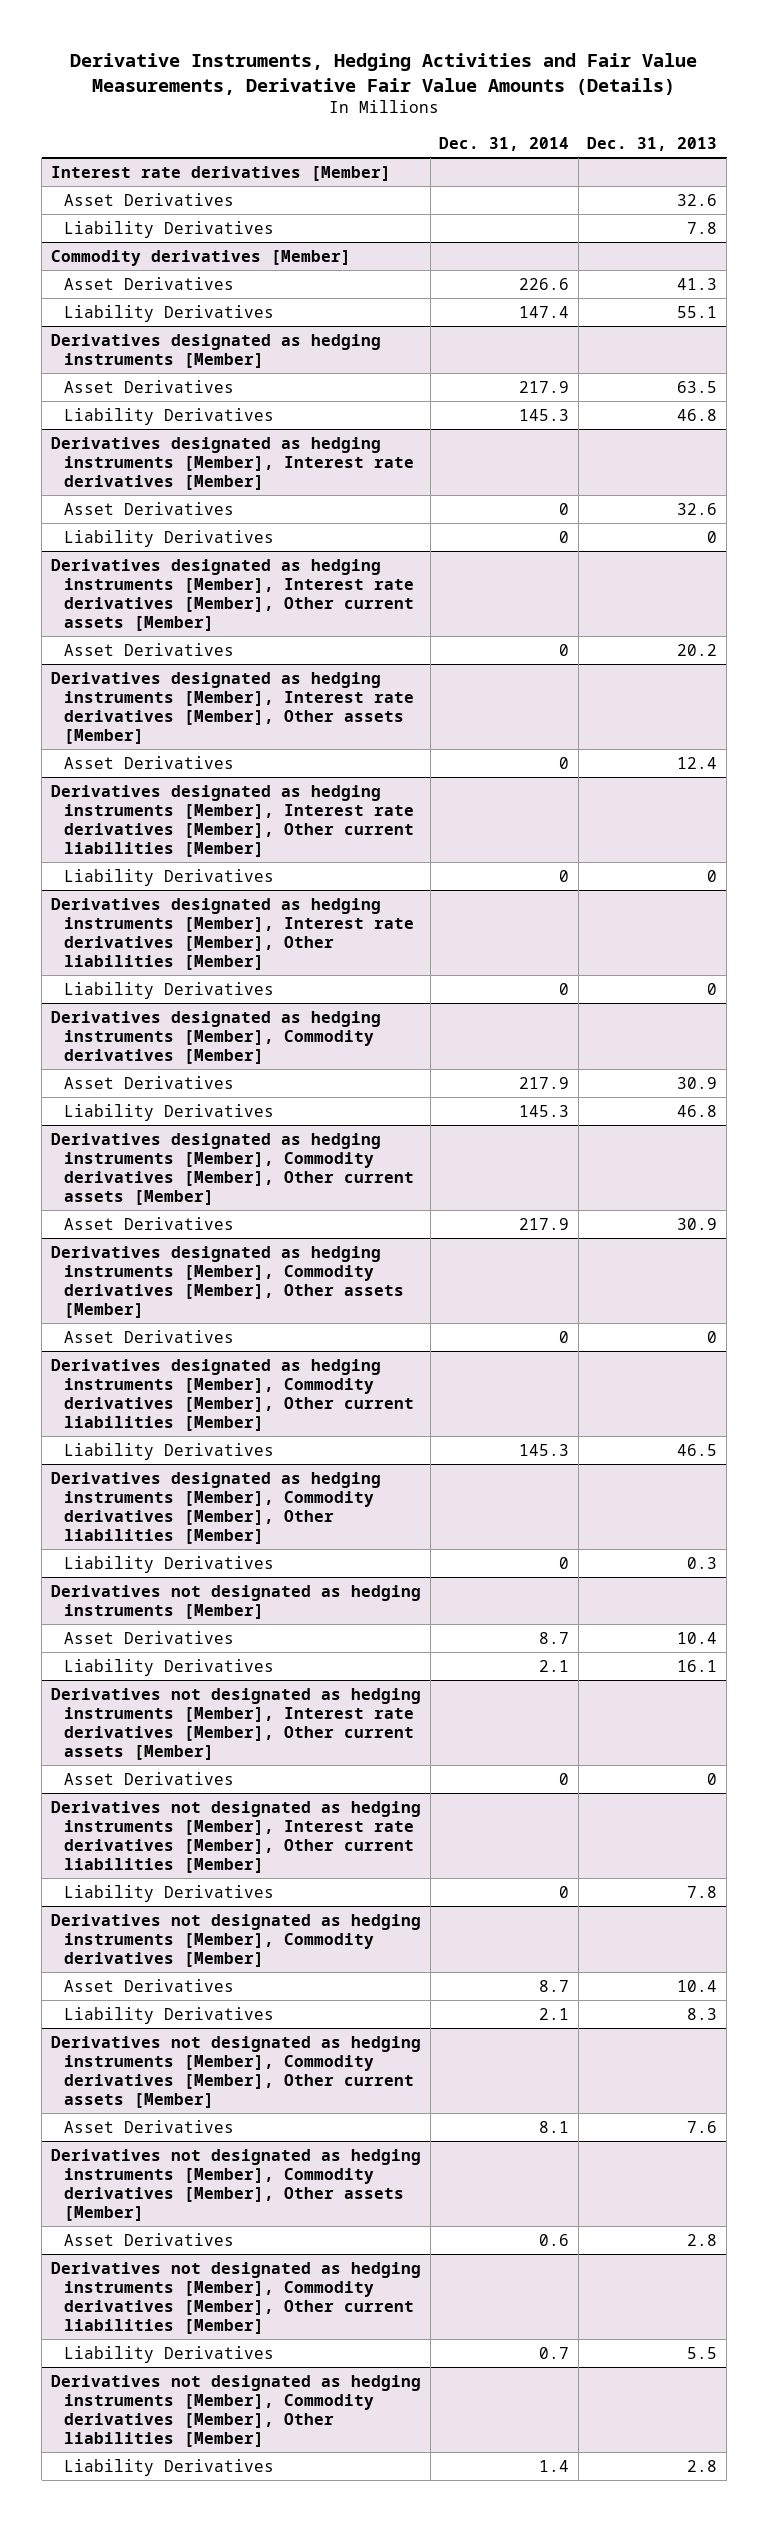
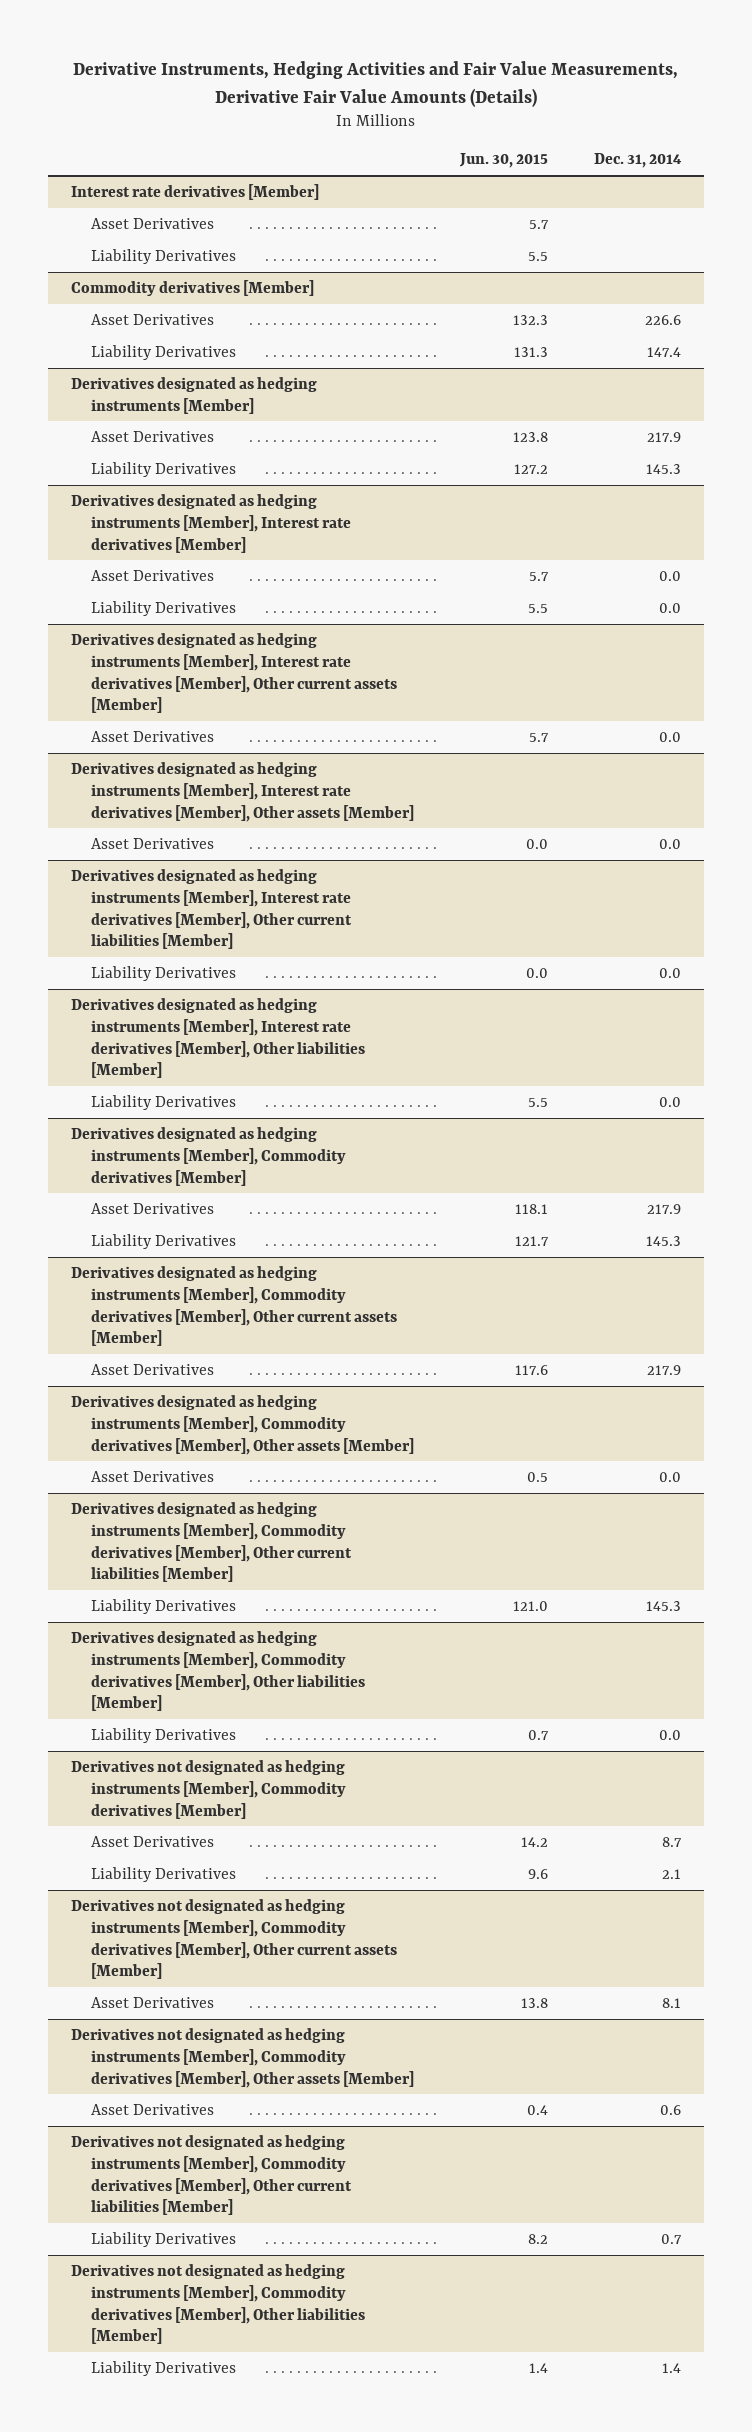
- | Dec. 31, 2014 | Dec. 31, 2013
+ | Jun. 30, 2015 | Dec. 31, 2014
@ Derivatives designated as hedging instruments [Member], Interest rate derivatives [Member]
- Asset Derivatives | 0 | 32.6
- Liability Derivatives | 0 | 0
+ Asset Derivatives | 5.7 | 0.0
+ Liability Derivatives | 5.5 | 0.0
@ Derivatives designated as hedging instruments [Member], Interest rate derivatives [Member], Other current assets [Member]
- Asset Derivatives | 0 | 20.2
+ Asset Derivatives | 5.7 | 0.0
@ Derivatives designated as hedging instruments [Member], Interest rate derivatives [Member], Other assets [Member]
- Asset Derivatives | 0 | 12.4
+ Asset Derivatives | 0.0 | 0.0
@ Derivatives designated as hedging instruments [Member], Interest rate derivatives [Member], Other current liabilities [Member]
- Liability Derivatives | 0 | 0
+ Liability Derivatives | 0.0 | 0.0
@ Derivatives designated as hedging instruments [Member], Interest rate derivatives [Member], Other liabilities [Member]
- Liability Derivatives | 0 | 0
+ Liability Derivatives | 5.5 | 0.0
@ Derivatives designated as hedging instruments [Member], Commodity derivatives [Member], Other assets [Member]
- Asset Derivatives | 0 | 0
+ Asset Derivatives | 0.5 | 0.0
@ Derivatives designated as hedging instruments [Member], Commodity derivatives [Member], Other liabilities [Member]
- Liability Derivatives | 0 | 0.3
- Derivatives not designated as hedging instruments [Member]
- Asset Derivatives | 8.7 | 10.4
- Liability Derivatives | 2.1 | 16.1
- Derivatives not designated as hedging instruments [Member], Interest rate derivatives [Member], Other current assets [Member]
- Asset Derivatives | 0 | 0
- Derivatives not designated as hedging instruments [Member], Interest rate derivatives [Member], Other current liabilities [Member]
- Liability Derivatives | 0 | 7.8
@ Derivatives designated as hedging instruments [Member], Commodity derivatives [Member], Other liabilities [Member]
+ Liability Derivatives | 0.7 | 0.0

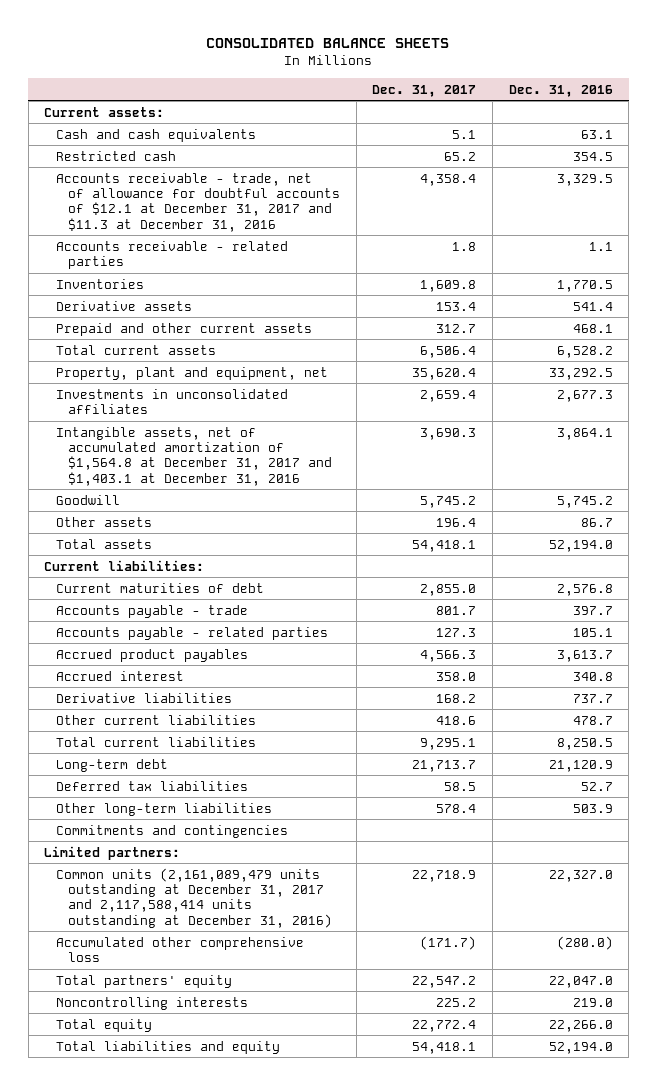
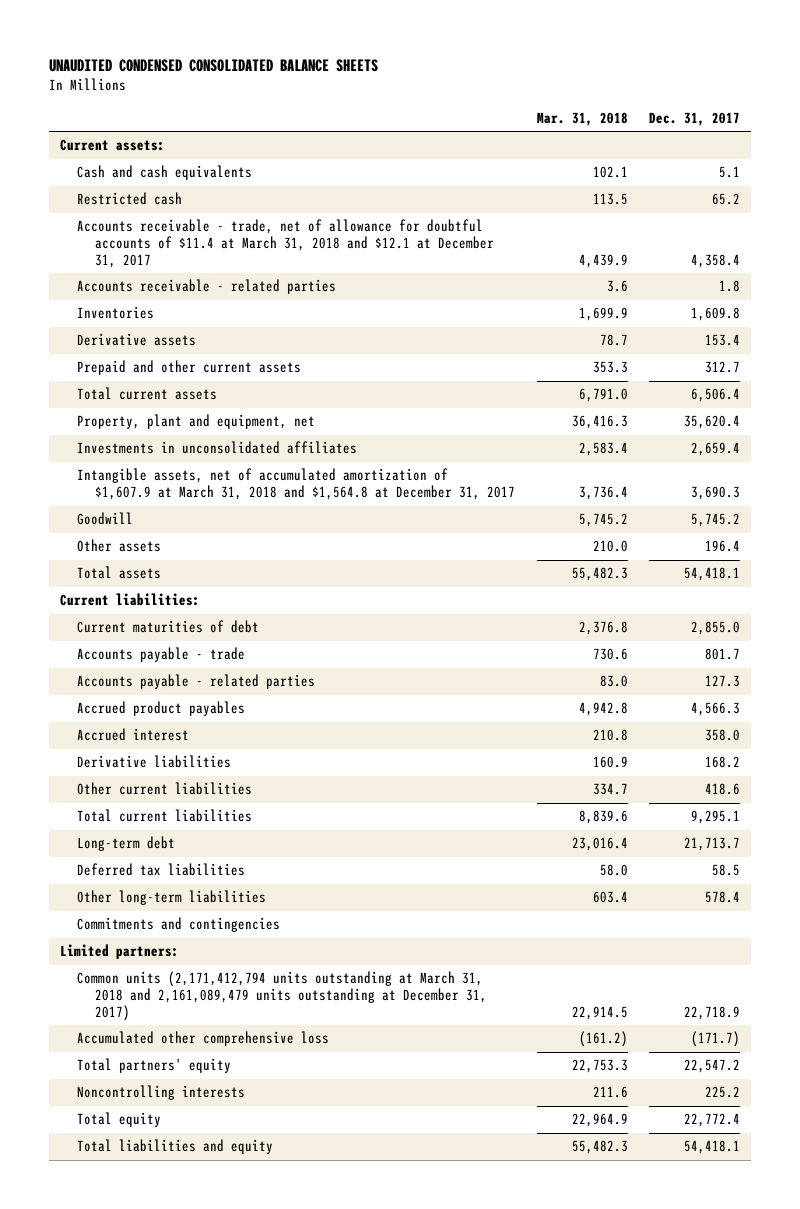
- CONSOLIDATED BALANCE SHEETS
+ UNAUDITED CONDENSED CONSOLIDATED BALANCE SHEETS
- | Dec. 31, 2017 | Dec. 31, 2016
+ | Mar. 31, 2018 | Dec. 31, 2017
- Accounts receivable - trade, net of allowance for doubtful accounts of $12.1 at December 31, 2017 and $11.3 at December 31, 2016 | 4,358.4 | 3,329.5
+ Accounts receivable - trade, net of allowance for doubtful accounts of $11.4 at March 31, 2018 and $12.1 at December 31, 2017 | 4,439.9 | 4,358.4
- Intangible assets, net of accumulated amortization of $1,564.8 at December 31, 2017 and $1,403.1 at December 31, 2016 | 3,690.3 | 3,864.1
+ Intangible assets, net of accumulated amortization of $1,607.9 at March 31, 2018 and $1,564.8 at December 31, 2017 | 3,736.4 | 3,690.3
- Common units (2,161,089,479 units outstanding at December 31, 2017 and 2,117,588,414 units outstanding at December 31, 2016) | 22,718.9 | 22,327.0
+ Common units (2,171,412,794 units outstanding at March 31, 2018 and 2,161,089,479 units outstanding at December 31, 2017) | 22,914.5 | 22,718.9

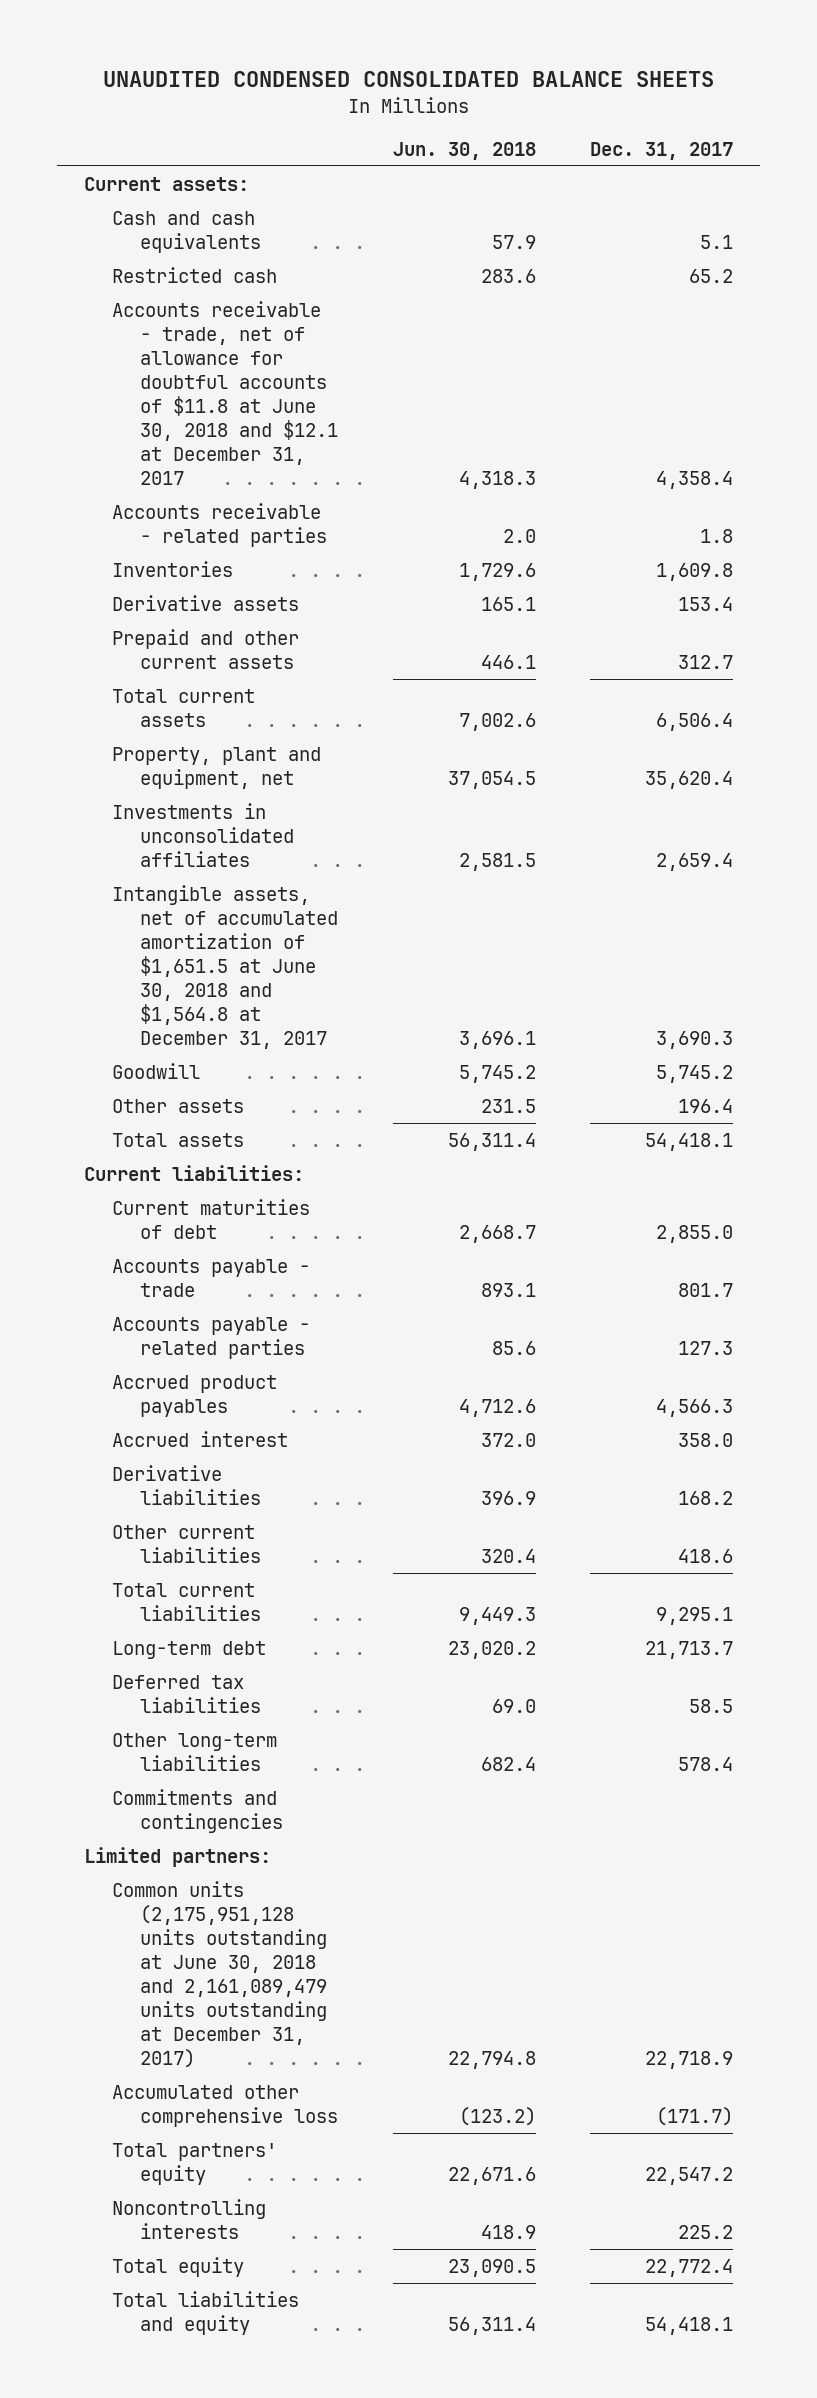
- | Mar. 31, 2018 | Dec. 31, 2017
+ | Jun. 30, 2018 | Dec. 31, 2017
- Accounts receivable - trade, net of allowance for doubtful accounts of $11.4 at March 31, 2018 and $12.1 at December 31, 2017 | 4,439.9 | 4,358.4
+ Accounts receivable - trade, net of allowance for doubtful accounts of $11.8 at June 30, 2018 and $12.1 at December 31, 2017 | 4,318.3 | 4,358.4
- Intangible assets, net of accumulated amortization of $1,607.9 at March 31, 2018 and $1,564.8 at December 31, 2017 | 3,736.4 | 3,690.3
+ Intangible assets, net of accumulated amortization of $1,651.5 at June 30, 2018 and $1,564.8 at December 31, 2017 | 3,696.1 | 3,690.3
- Common units (2,171,412,794 units outstanding at March 31, 2018 and 2,161,089,479 units outstanding at December 31, 2017) | 22,914.5 | 22,718.9
+ Common units (2,175,951,128 units outstanding at June 30, 2018 and 2,161,089,479 units outstanding at December 31, 2017) | 22,794.8 | 22,718.9

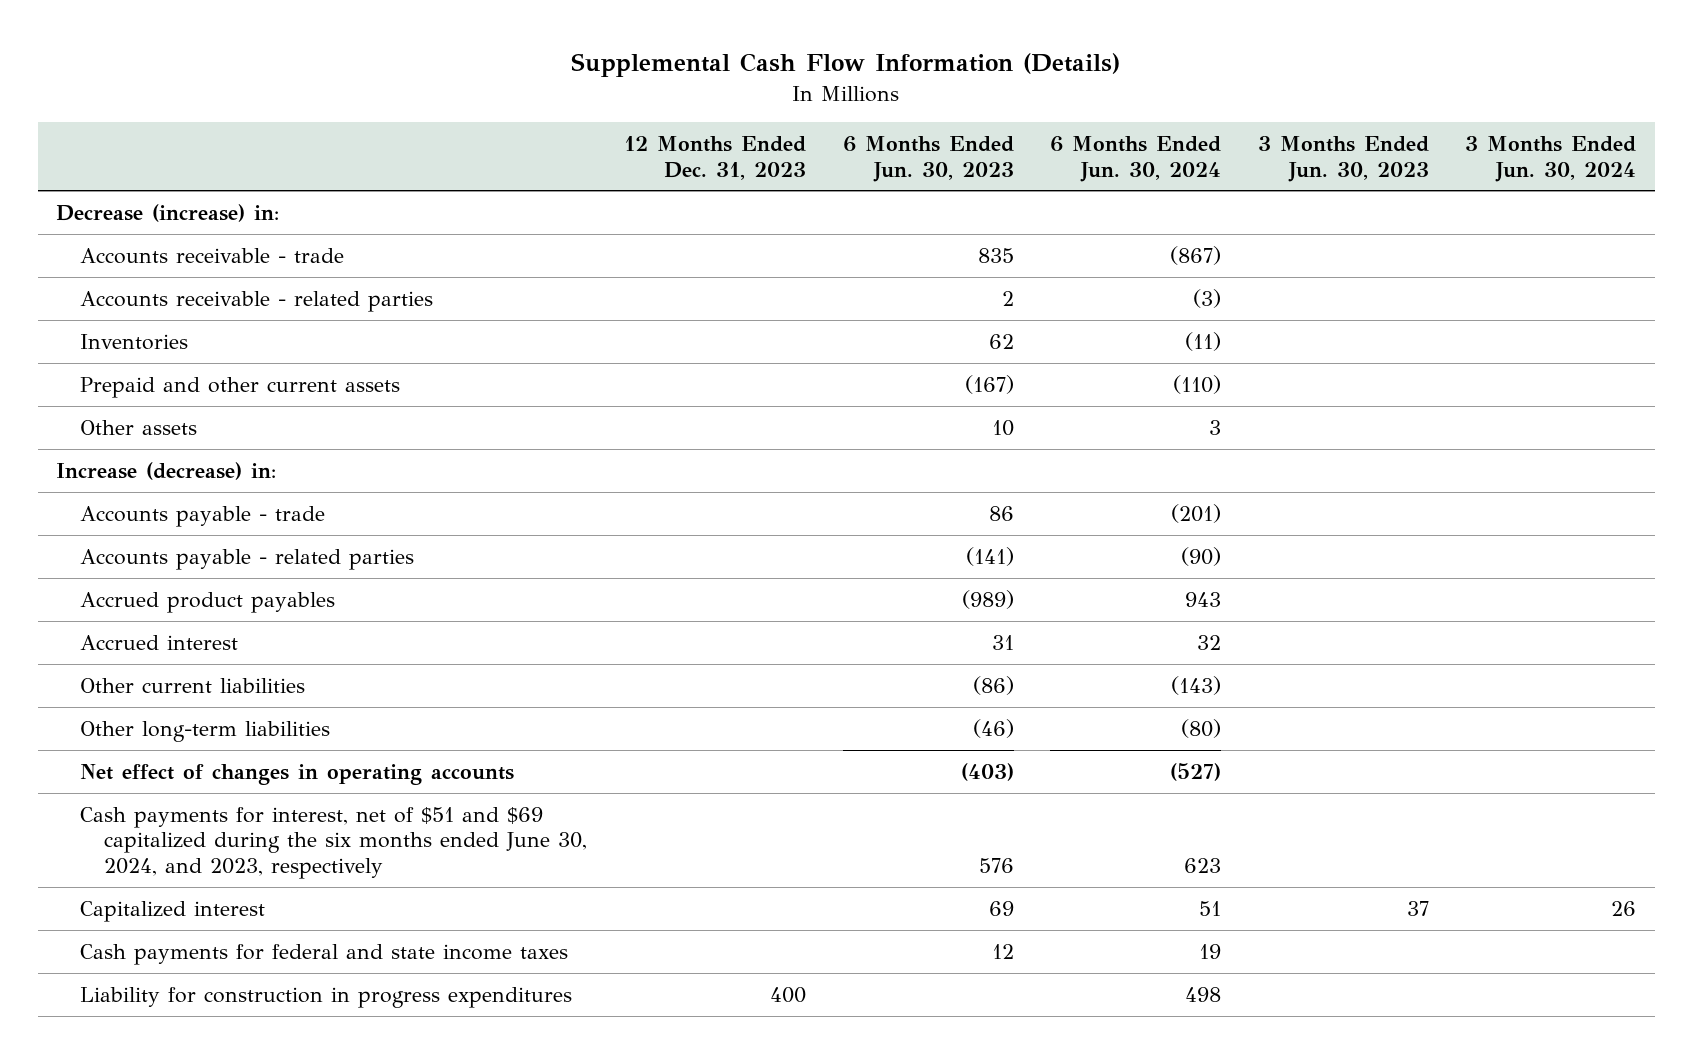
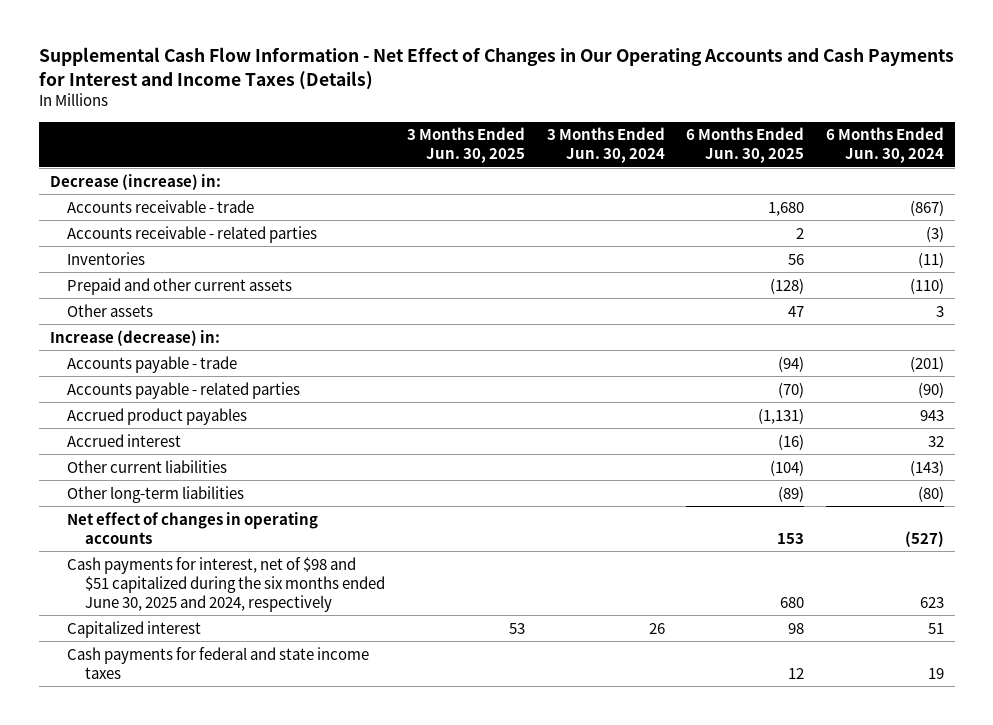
- Supplemental Cash Flow Information (Details)
+ Supplemental Cash Flow Information - Net Effect of Changes in Our Operating Accounts and Cash Payments for Interest and Income Taxes (Details)
- | 12 Months Ended Dec. 31, 2023 | 6 Months Ended Jun. 30, 2023 | 6 Months Ended Jun. 30, 2024 | 3 Months Ended Jun. 30, 2023 | 3 Months Ended Jun. 30, 2024
+ | 3 Months Ended Jun. 30, 2025 | 3 Months Ended Jun. 30, 2024 | 6 Months Ended Jun. 30, 2025 | 6 Months Ended Jun. 30, 2024
- Cash payments for interest, net of $51 and $69 capitalized during the six months ended June 30, 2024, and 2023, respectively | | 576 | 623 | |
+ Cash payments for interest, net of $98 and $51 capitalized during the six months ended June 30, 2025 and 2024, respectively | | | 680 | 623
- Liability for construction in progress expenditures | 400 | | 498 | |

